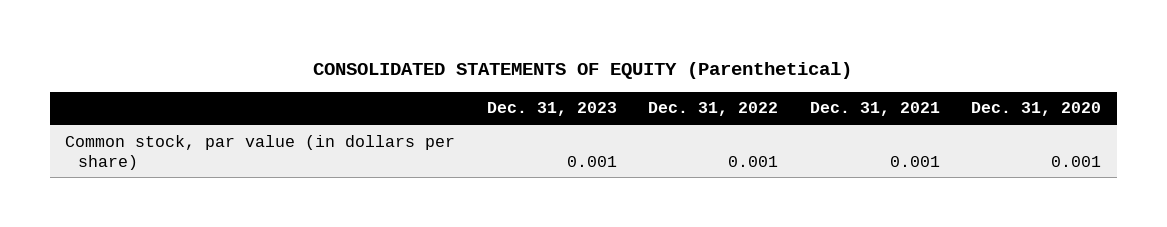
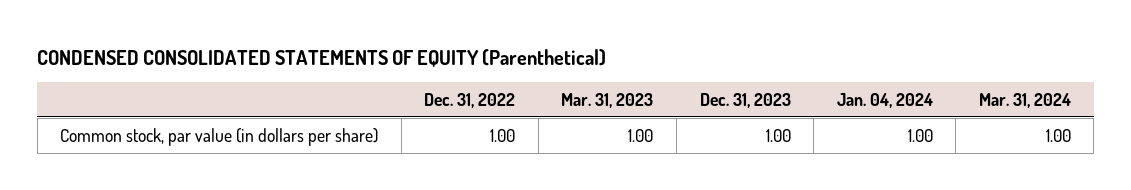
- CONSOLIDATED STATEMENTS OF EQUITY (Parenthetical)
+ CONDENSED CONSOLIDATED STATEMENTS OF EQUITY (Parenthetical)
- | Dec. 31, 2023 | Dec. 31, 2022 | Dec. 31, 2021 | Dec. 31, 2020
+ | Dec. 31, 2022 | Mar. 31, 2023 | Dec. 31, 2023 | Jan. 04, 2024 | Mar. 31, 2024
- Common stock, par value (in dollars per share) | 0.001 | 0.001 | 0.001 | 0.001
+ Common stock, par value (in dollars per share) | 1.00 | 1.00 | 1.00 | 1.00 | 1.00

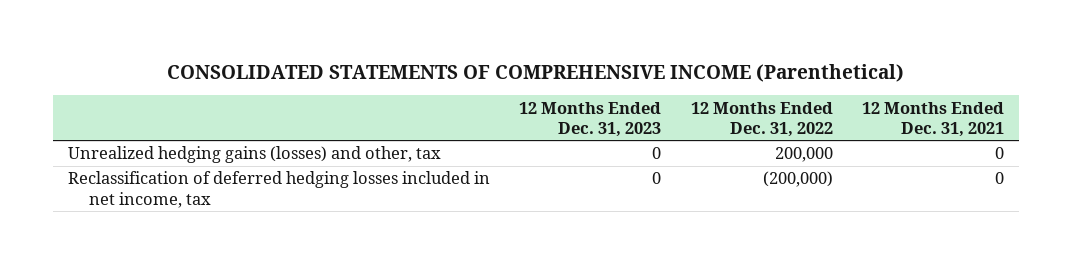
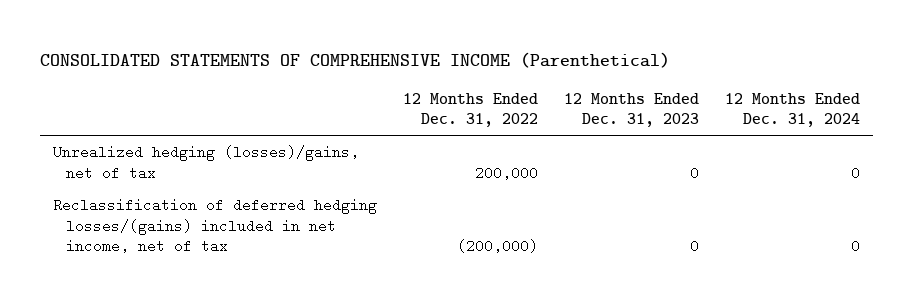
- | 12 Months Ended Dec. 31, 2023 | 12 Months Ended Dec. 31, 2022 | 12 Months Ended Dec. 31, 2021
+ | 12 Months Ended Dec. 31, 2022 | 12 Months Ended Dec. 31, 2023 | 12 Months Ended Dec. 31, 2024
- Unrealized hedging gains (losses) and other, tax | 0 | 200,000 | 0
- Reclassification of deferred hedging losses included in net income, tax | 0 | (200,000) | 0
+ Unrealized hedging (losses)/gains, net of tax | 200,000 | 0 | 0
+ Reclassification of deferred hedging losses/(gains) included in net income, net of tax | (200,000) | 0 | 0

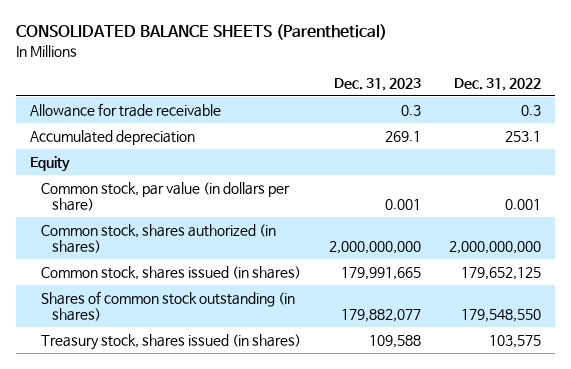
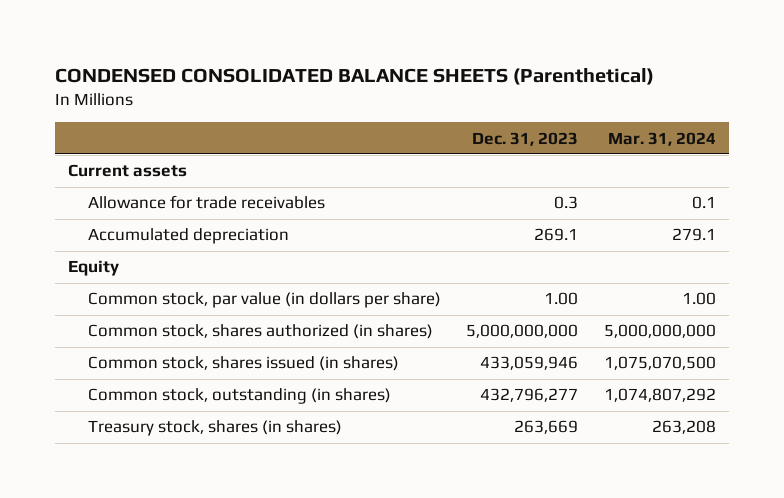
- CONSOLIDATED BALANCE SHEETS (Parenthetical)
+ CONDENSED CONSOLIDATED BALANCE SHEETS (Parenthetical)
- | Dec. 31, 2023 | Dec. 31, 2022
+ | Dec. 31, 2023 | Mar. 31, 2024
- Allowance for trade receivable | 0.3 | 0.3
+ Current assets
+ Allowance for trade receivables | 0.3 | 0.1
- Common stock, par value (in dollars per share) | 0.001 | 0.001
- Common stock, shares authorized (in shares) | 2,000,000,000 | 2,000,000,000
- Common stock, shares issued (in shares) | 179,991,665 | 179,652,125
- Shares of common stock outstanding (in shares) | 179,882,077 | 179,548,550
- Treasury stock, shares issued (in shares) | 109,588 | 103,575
+ Common stock, par value (in dollars per share) | 1.00 | 1.00
+ Common stock, shares authorized (in shares) | 5,000,000,000 | 5,000,000,000
+ Common stock, shares issued (in shares) | 433,059,946 | 1,075,070,500
+ Common stock, outstanding (in shares) | 432,796,277 | 1,074,807,292
+ Treasury stock, shares (in shares) | 263,669 | 263,208

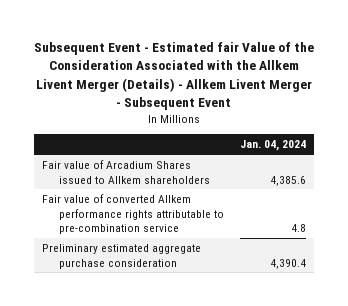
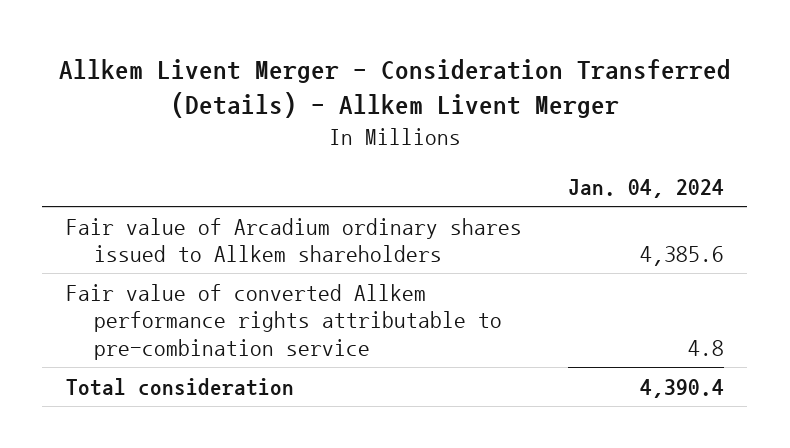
- Subsequent Event - Estimated fair Value of the Consideration Associated with the Allkem Livent Merger (Details) - Allkem Livent Merger - Subsequent Event
+ Allkem Livent Merger - Consideration Transferred (Details) - Allkem Livent Merger
- Fair value of Arcadium Shares issued to Allkem shareholders | 4,385.6
+ Fair value of Arcadium ordinary shares issued to Allkem shareholders | 4,385.6
- Preliminary estimated aggregate purchase consideration | 4,390.4
+ Total consideration | 4,390.4

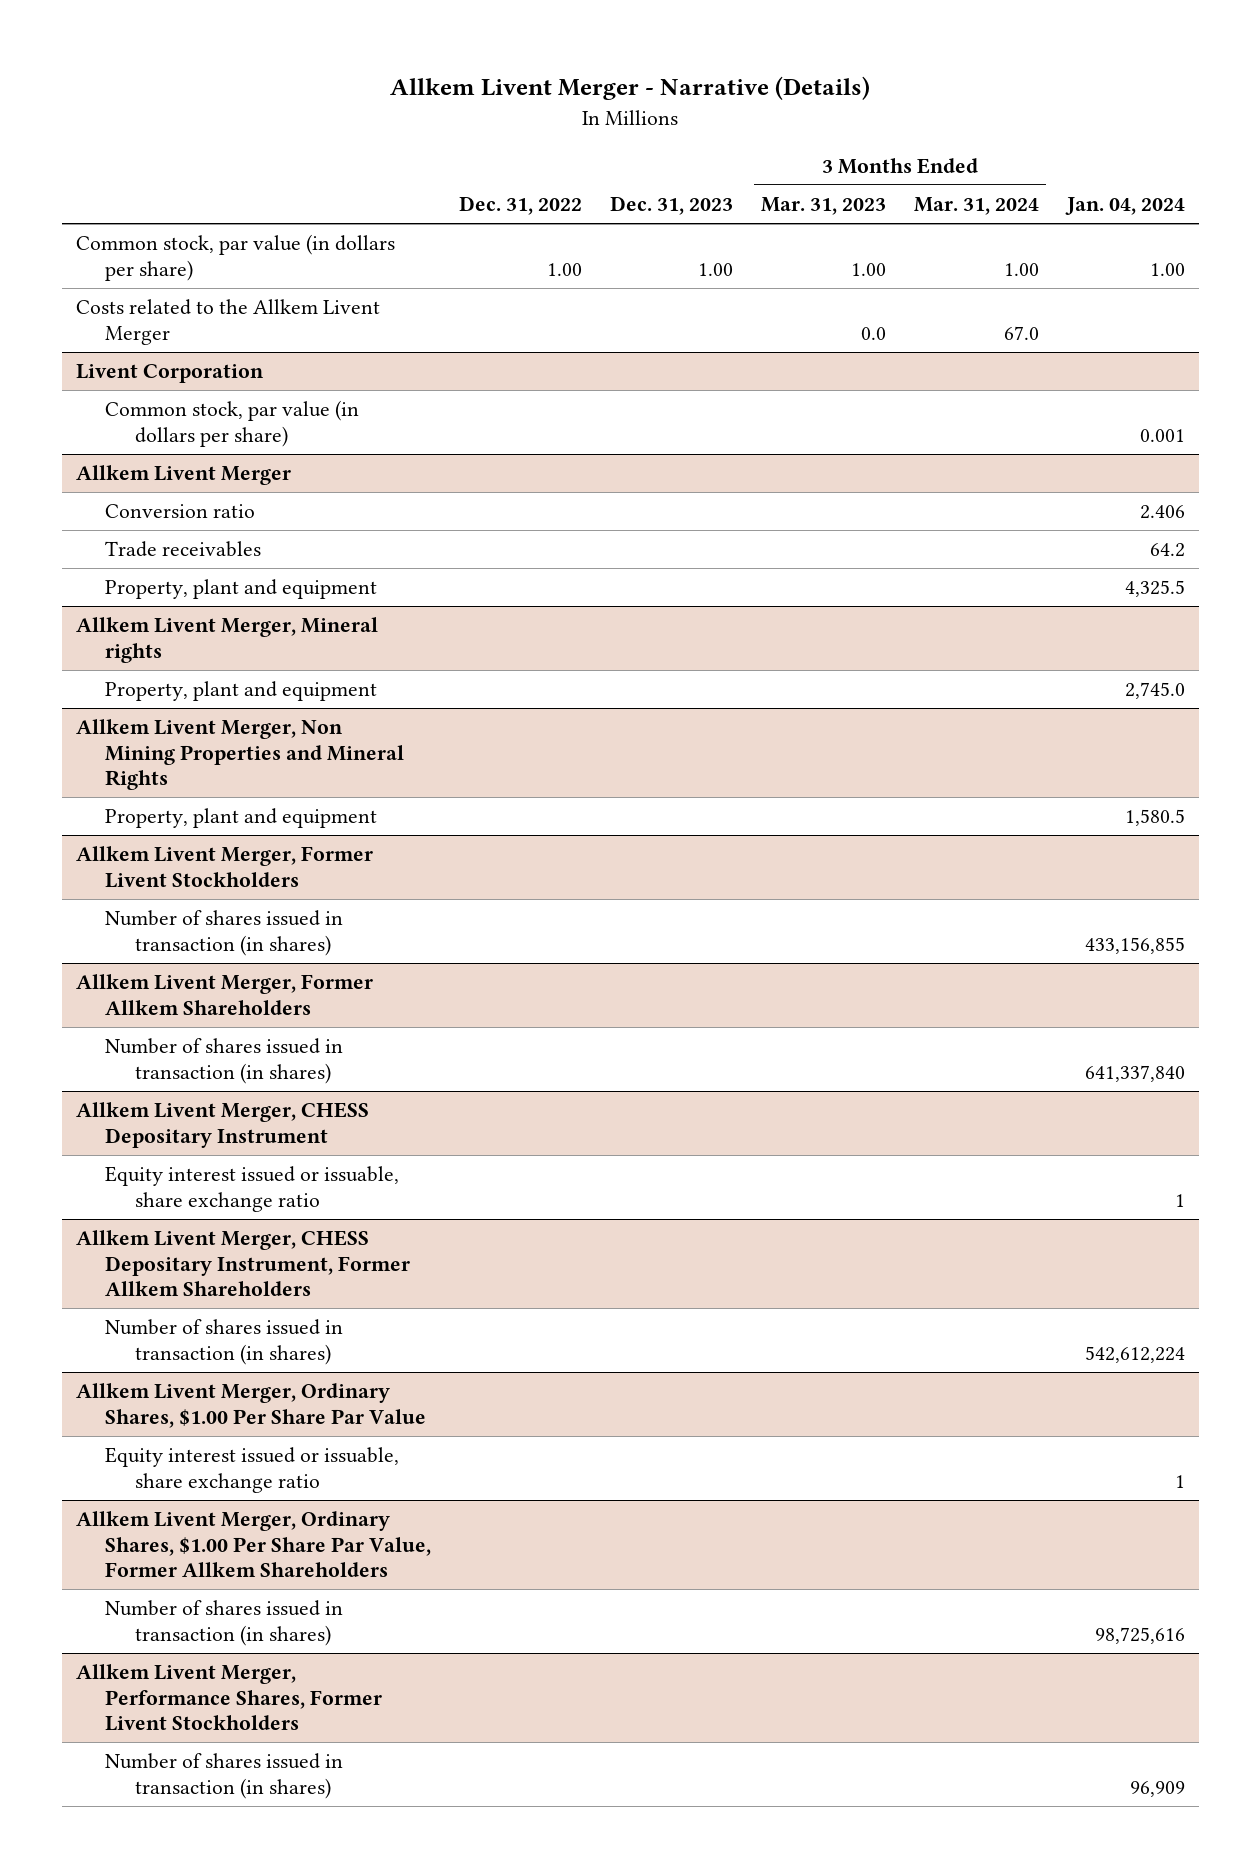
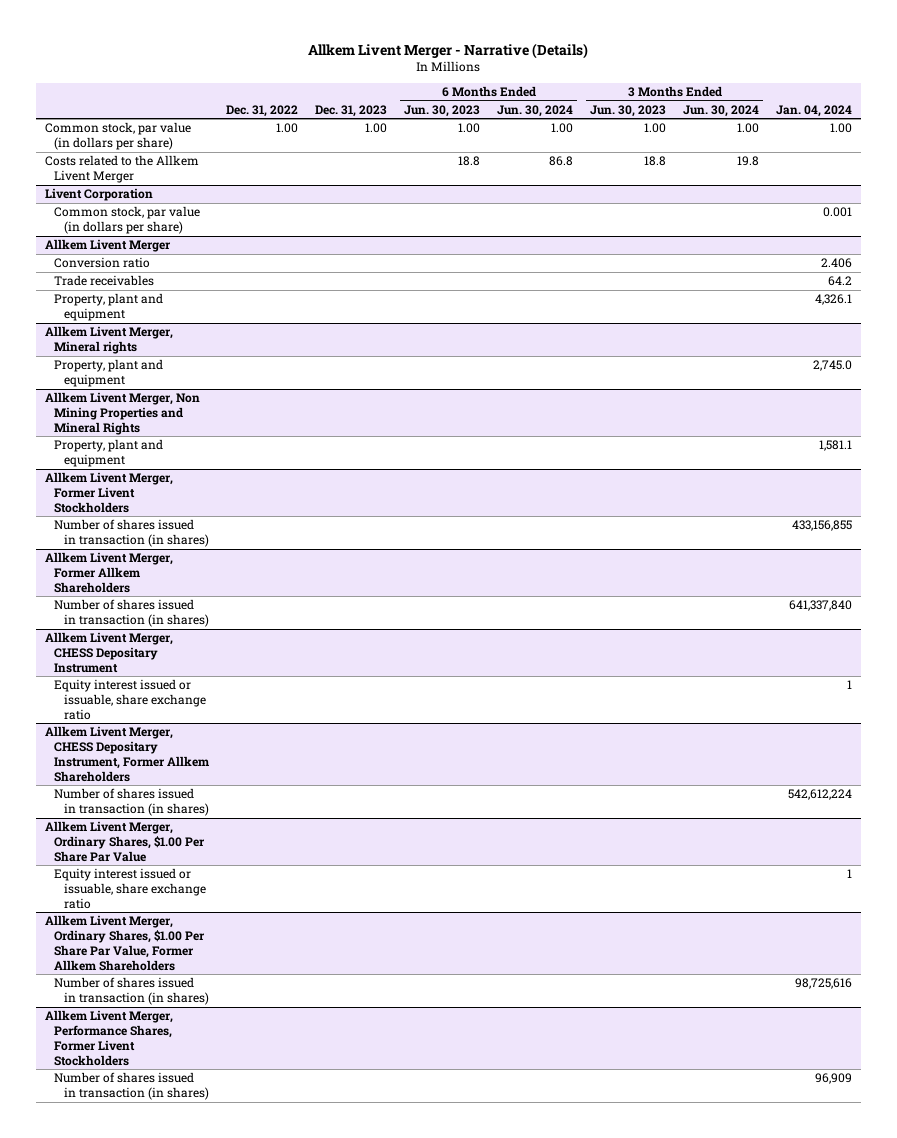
- | Dec. 31, 2022 | Dec. 31, 2023 | 3 Months Ended Mar. 31, 2023 | 3 Months Ended Mar. 31, 2024 | Jan. 04, 2024
+ | Dec. 31, 2022 | Dec. 31, 2023 | 6 Months Ended Jun. 30, 2023 | 6 Months Ended Jun. 30, 2024 | 3 Months Ended Jun. 30, 2023 | 3 Months Ended Jun. 30, 2024 | Jan. 04, 2024
@ Allkem Livent Merger
- Property, plant and equipment | | | | | 4,325.5
+ Property, plant and equipment | | | | | | | 4,326.1
@ Allkem Livent Merger, Non Mining Properties and Mineral Rights
- Property, plant and equipment | | | | | 1,580.5
+ Property, plant and equipment | | | | | | | 1,581.1

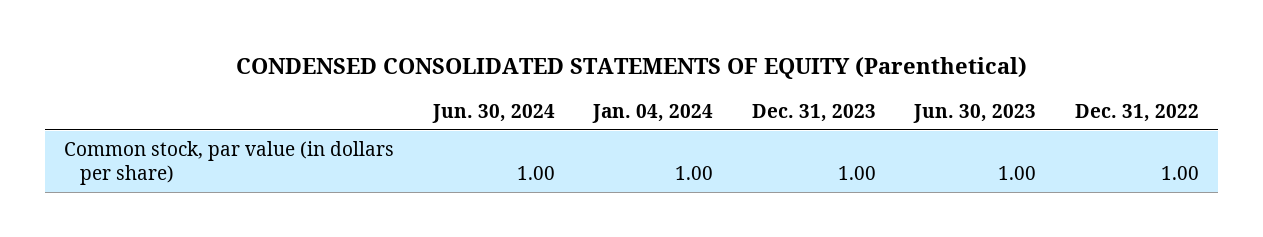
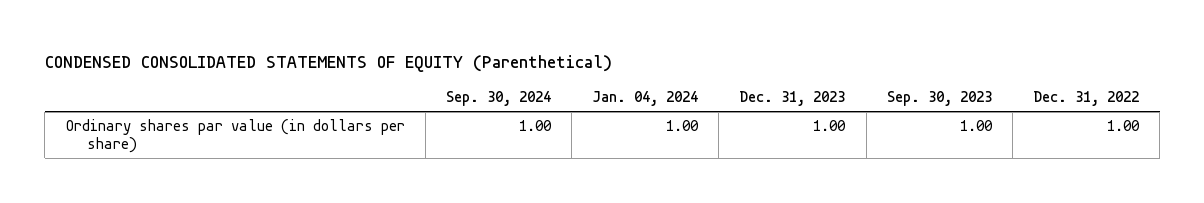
- | Jun. 30, 2024 | Jan. 04, 2024 | Dec. 31, 2023 | Jun. 30, 2023 | Dec. 31, 2022
+ | Sep. 30, 2024 | Jan. 04, 2024 | Dec. 31, 2023 | Sep. 30, 2023 | Dec. 31, 2022
- Common stock, par value (in dollars per share) | 1.00 | 1.00 | 1.00 | 1.00 | 1.00
+ Ordinary shares par value (in dollars per share) | 1.00 | 1.00 | 1.00 | 1.00 | 1.00

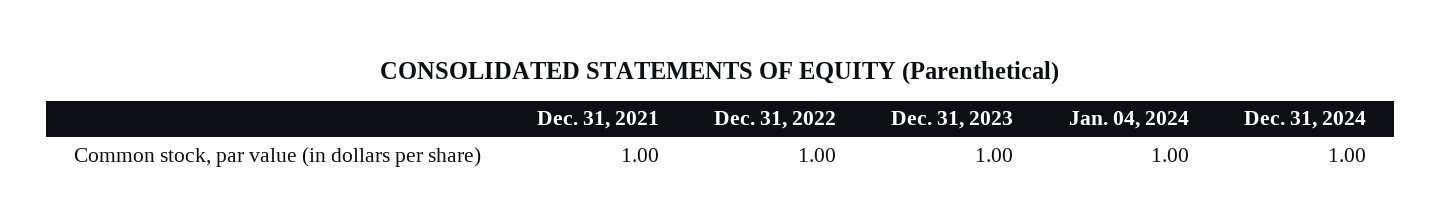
- CONDENSED CONSOLIDATED STATEMENTS OF EQUITY (Parenthetical)
+ CONSOLIDATED STATEMENTS OF EQUITY (Parenthetical)
- | Sep. 30, 2024 | Jan. 04, 2024 | Dec. 31, 2023 | Sep. 30, 2023 | Dec. 31, 2022
+ | Dec. 31, 2021 | Dec. 31, 2022 | Dec. 31, 2023 | Jan. 04, 2024 | Dec. 31, 2024
- Ordinary shares par value (in dollars per share) | 1.00 | 1.00 | 1.00 | 1.00 | 1.00
+ Common stock, par value (in dollars per share) | 1.00 | 1.00 | 1.00 | 1.00 | 1.00

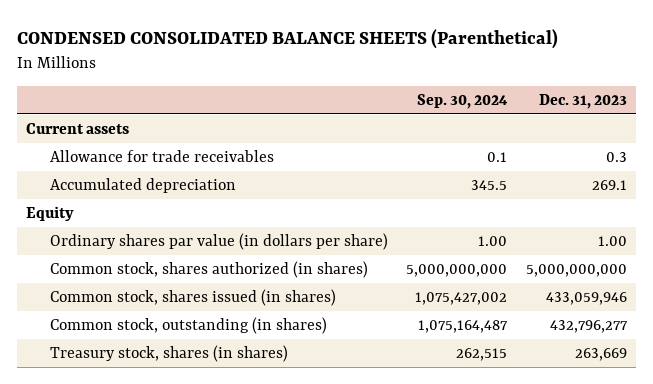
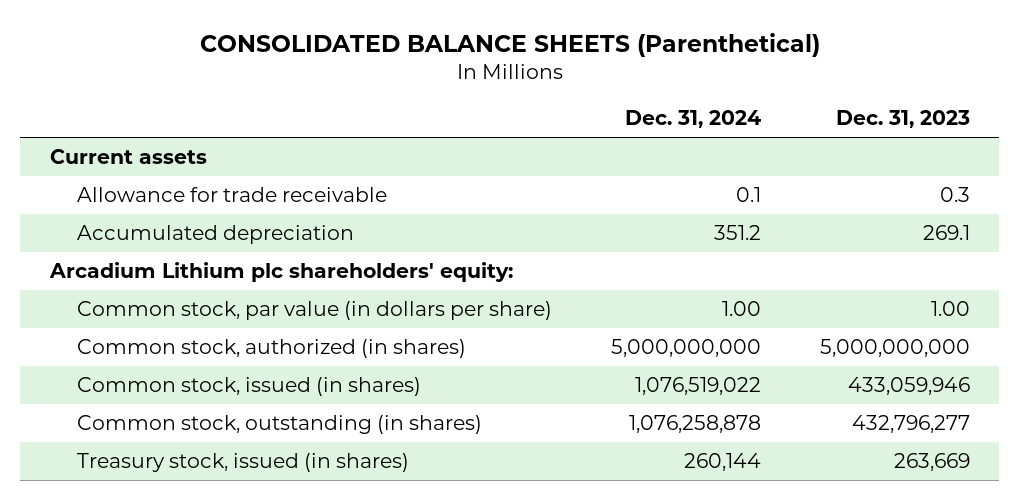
- CONDENSED CONSOLIDATED BALANCE SHEETS (Parenthetical)
+ CONSOLIDATED BALANCE SHEETS (Parenthetical)
- | Sep. 30, 2024 | Dec. 31, 2023
+ | Dec. 31, 2024 | Dec. 31, 2023
- Allowance for trade receivables | 0.1 | 0.3
+ Allowance for trade receivable | 0.1 | 0.3
- Equity
- Ordinary shares par value (in dollars per share) | 1.00 | 1.00
- Common stock, shares authorized (in shares) | 5,000,000,000 | 5,000,000,000
- Common stock, shares issued (in shares) | 1,075,427,002 | 433,059,946
+ Arcadium Lithium plc shareholders' equity:
+ Common stock, par value (in dollars per share) | 1.00 | 1.00
+ Common stock, authorized (in shares) | 5,000,000,000 | 5,000,000,000
+ Common stock, issued (in shares) | 1,076,519,022 | 433,059,946
- Treasury stock, shares (in shares) | 262,515 | 263,669
+ Treasury stock, issued (in shares) | 260,144 | 263,669

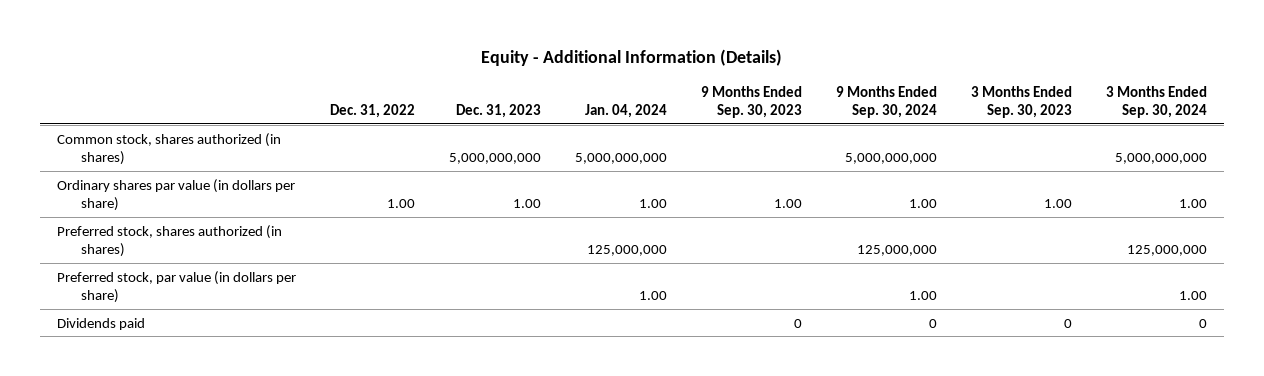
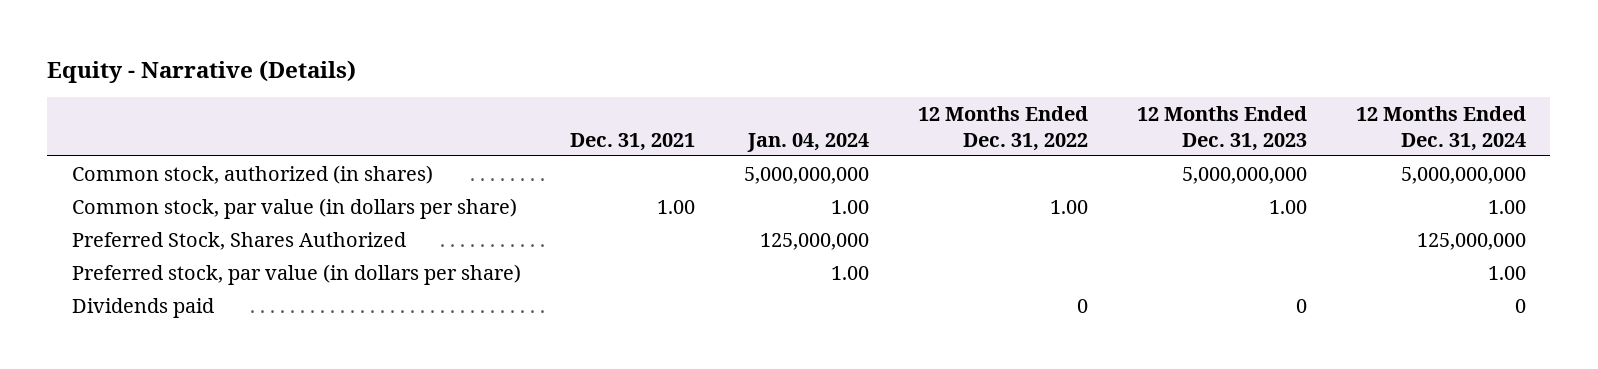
- Equity - Additional Information (Details)
+ Equity - Narrative (Details)
- | Dec. 31, 2022 | Dec. 31, 2023 | Jan. 04, 2024 | 9 Months Ended Sep. 30, 2023 | 9 Months Ended Sep. 30, 2024 | 3 Months Ended Sep. 30, 2023 | 3 Months Ended Sep. 30, 2024
+ | Dec. 31, 2021 | Jan. 04, 2024 | 12 Months Ended Dec. 31, 2022 | 12 Months Ended Dec. 31, 2023 | 12 Months Ended Dec. 31, 2024
- Common stock, shares authorized (in shares) | | 5,000,000,000 | 5,000,000,000 | | 5,000,000,000 | | 5,000,000,000
- Ordinary shares par value (in dollars per share) | 1.00 | 1.00 | 1.00 | 1.00 | 1.00 | 1.00 | 1.00
- Preferred stock, shares authorized (in shares) | | | 125,000,000 | | 125,000,000 | | 125,000,000
+ Common stock, authorized (in shares) | | 5,000,000,000 | | 5,000,000,000 | 5,000,000,000
+ Common stock, par value (in dollars per share) | 1.00 | 1.00 | 1.00 | 1.00 | 1.00
+ Preferred Stock, Shares Authorized | | 125,000,000 | | | 125,000,000

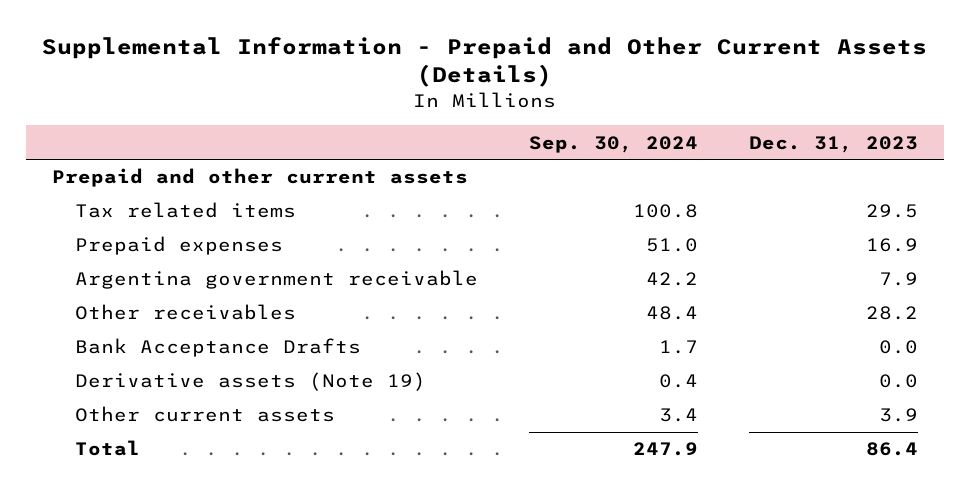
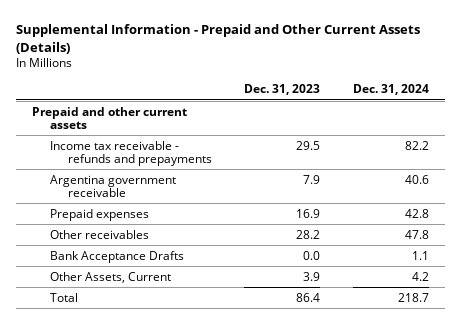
- | Sep. 30, 2024 | Dec. 31, 2023
+ | Dec. 31, 2023 | Dec. 31, 2024
- Tax related items | 100.8 | 29.5
+ Income tax receivable - refunds and prepayments | 29.5 | 82.2
moved down: Prepaid expenses | 16.9 | 42.8
- Derivative assets (Note 19) | 0.4 | 0.0
- Other current assets | 3.4 | 3.9
+ Other Assets, Current | 3.9 | 4.2

